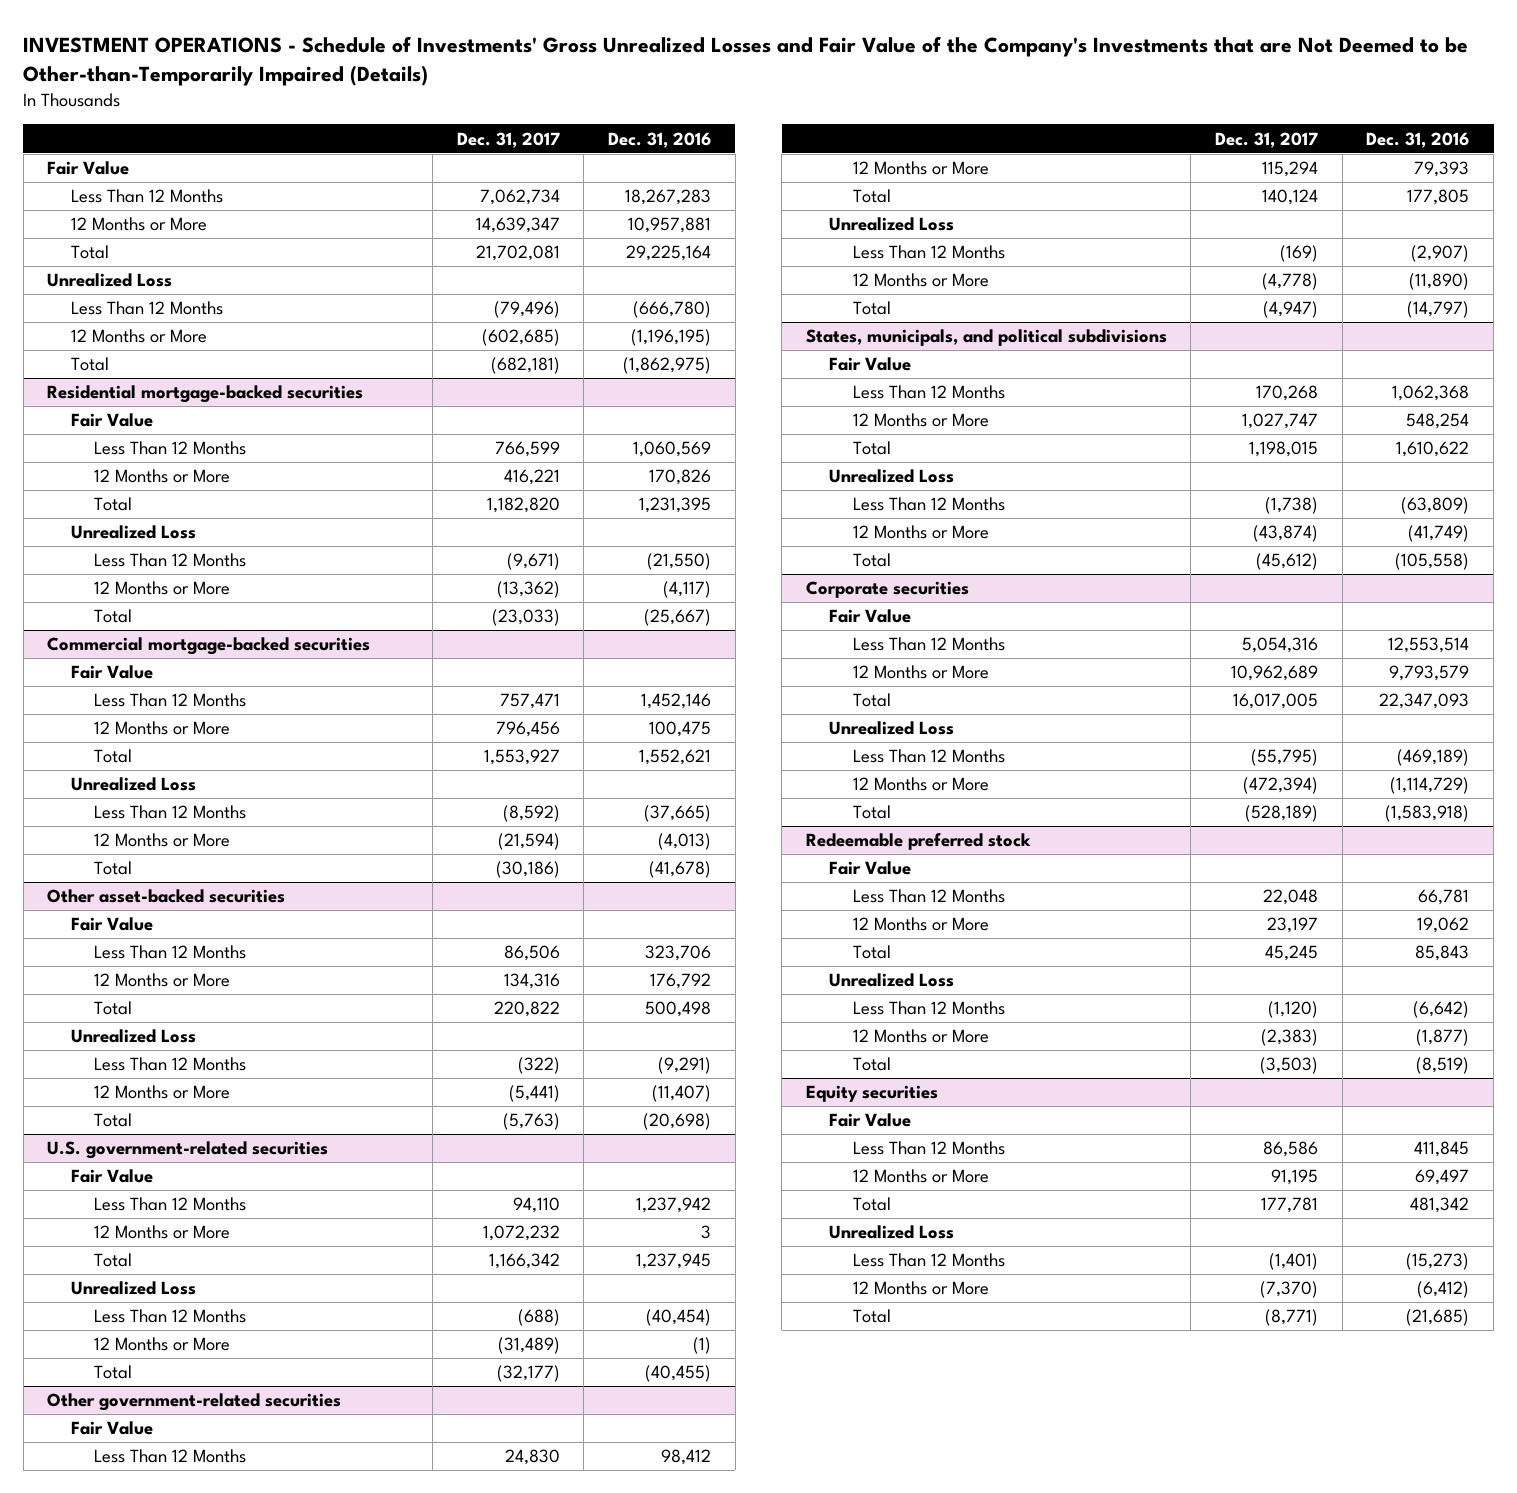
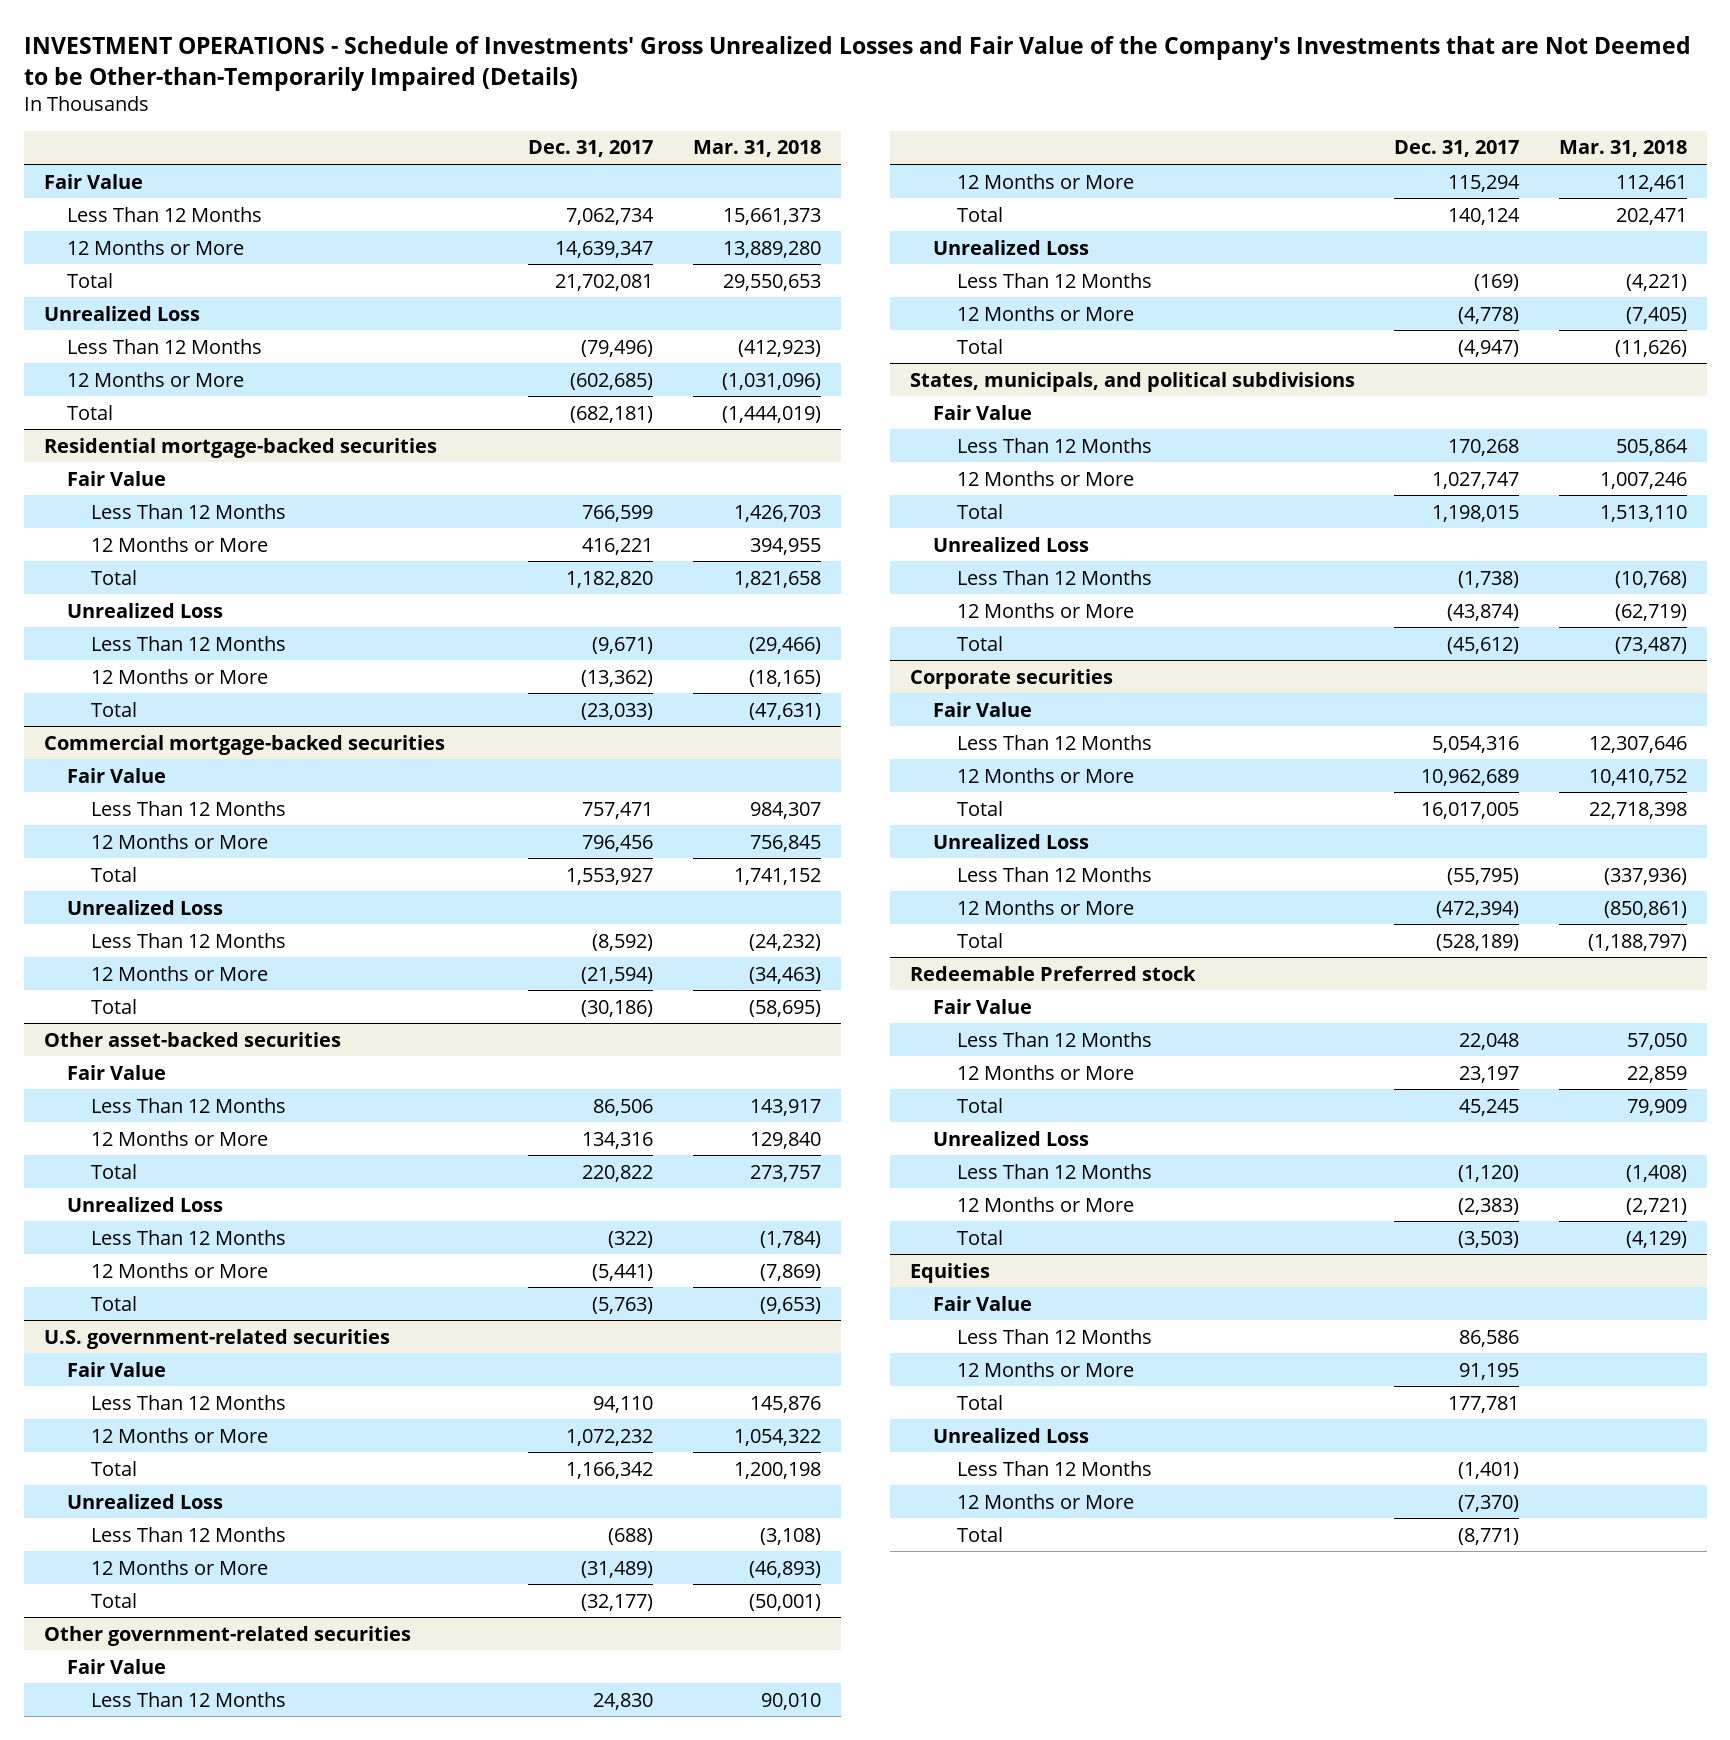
- | Dec. 31, 2017 | Dec. 31, 2016
+ | Dec. 31, 2017 | Mar. 31, 2018
- Redeemable preferred stock
+ Redeemable Preferred stock
- Equity securities
+ Equities

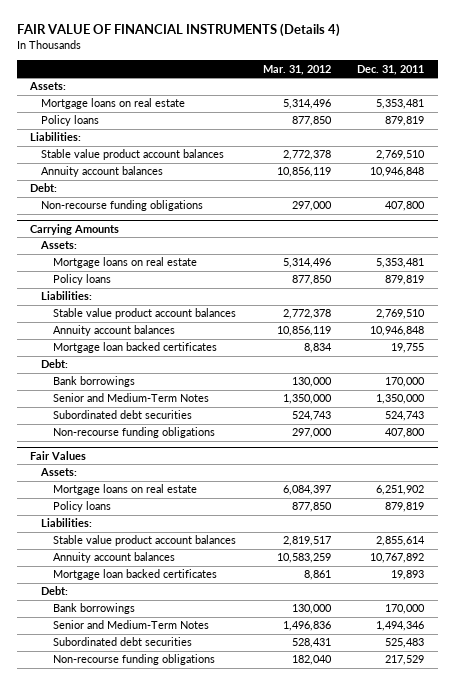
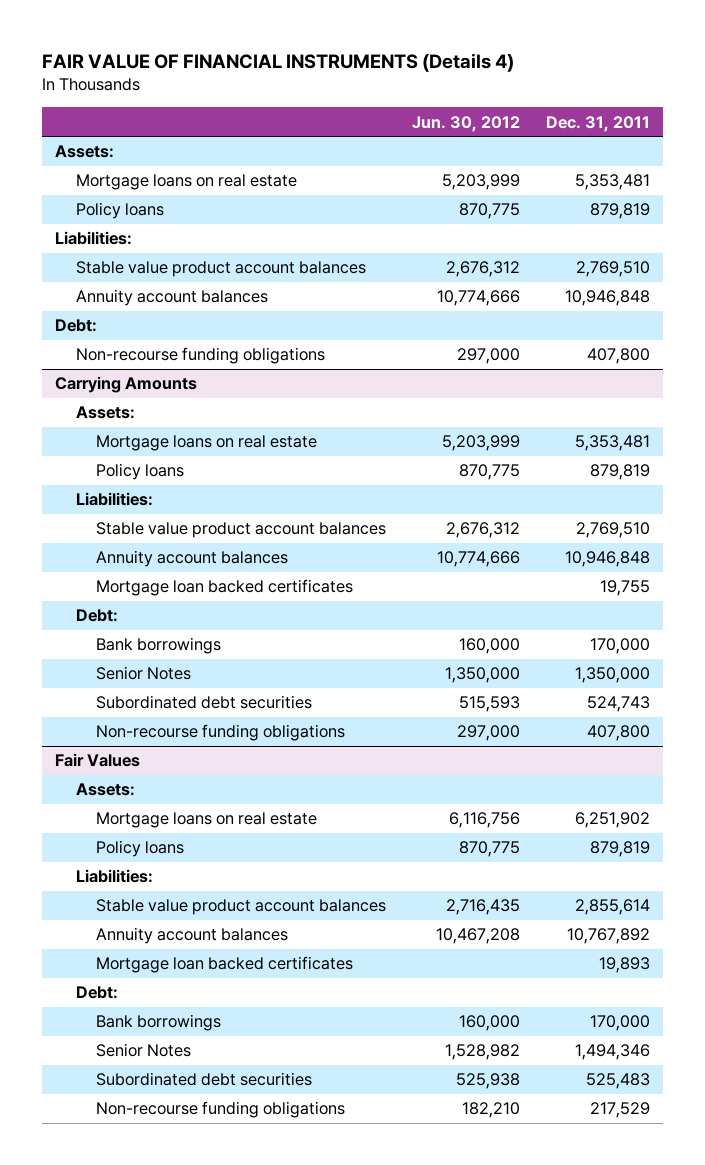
- | Mar. 31, 2012 | Dec. 31, 2011
+ | Jun. 30, 2012 | Dec. 31, 2011
@ Carrying Amounts
- Senior and Medium-Term Notes | 1,350,000 | 1,350,000
+ Senior Notes | 1,350,000 | 1,350,000
@ Fair Values
- Senior and Medium-Term Notes | 1,496,836 | 1,494,346
+ Senior Notes | 1,528,982 | 1,494,346

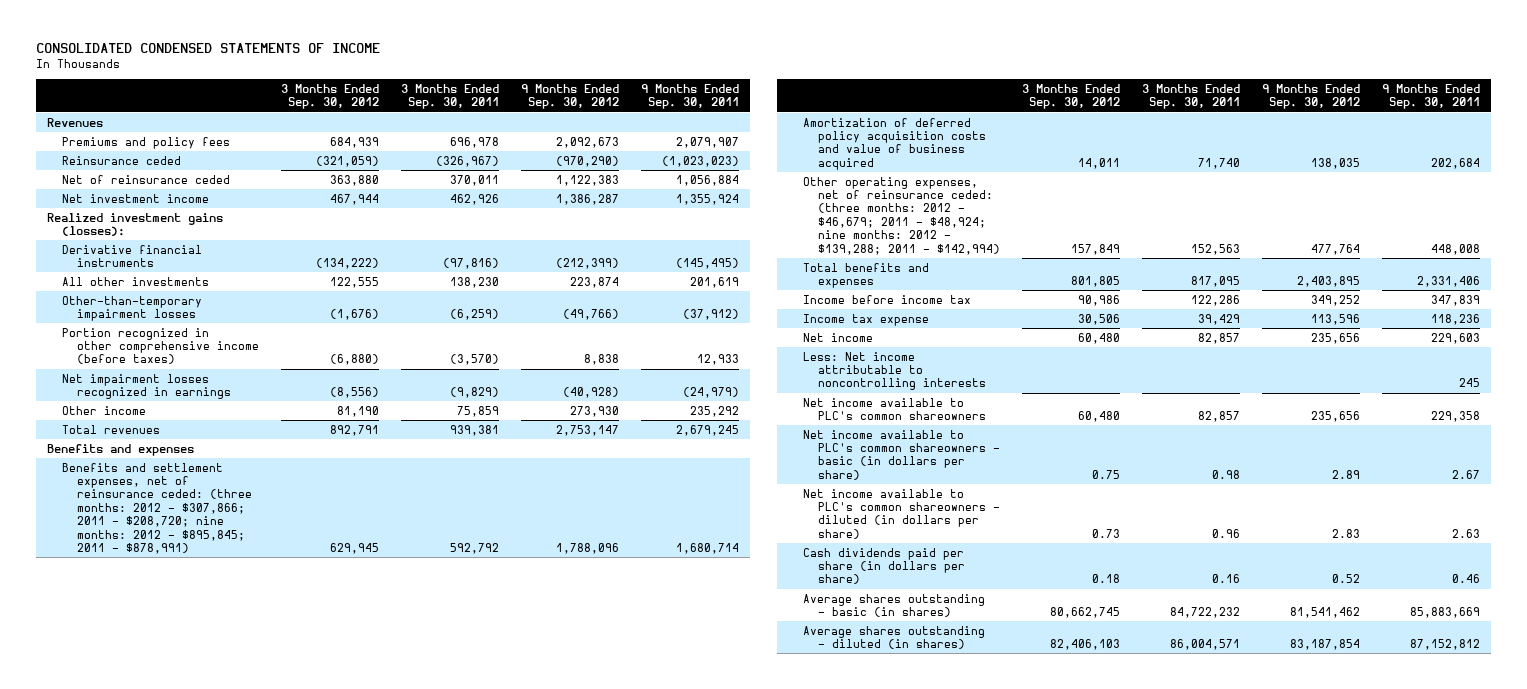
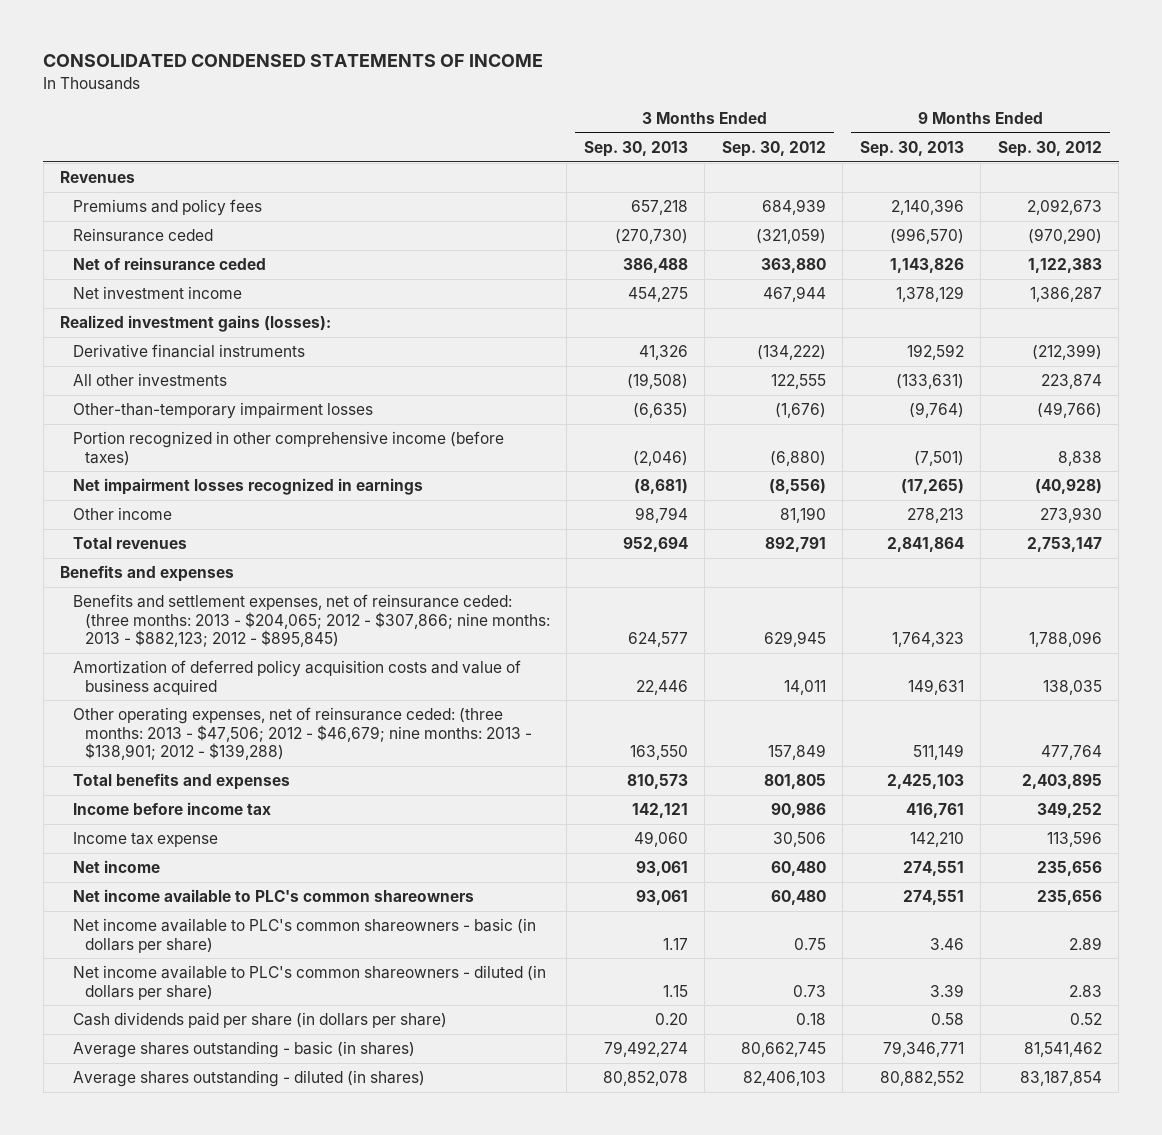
- | 3 Months Ended Sep. 30, 2012 | 3 Months Ended Sep. 30, 2011 | 9 Months Ended Sep. 30, 2012 | 9 Months Ended Sep. 30, 2011
+ | 3 Months Ended Sep. 30, 2013 | 3 Months Ended Sep. 30, 2012 | 9 Months Ended Sep. 30, 2013 | 9 Months Ended Sep. 30, 2012
- Benefits and settlement expenses, net of reinsurance ceded: (three months: 2012 - $307,866; 2011 - $208,720; nine months: 2012 - $895,845; 2011 - $878,991) | 629,945 | 592,792 | 1,788,096 | 1,680,714
+ Benefits and settlement expenses, net of reinsurance ceded: (three months: 2013 - $204,065; 2012 - $307,866; nine months: 2013 - $882,123; 2012 - $895,845) | 624,577 | 629,945 | 1,764,323 | 1,788,096
- Other operating expenses, net of reinsurance ceded: (three months: 2012 - $46,679; 2011 - $48,924; nine months: 2012 - $139,288; 2011 - $142,994) | 157,849 | 152,563 | 477,764 | 448,008
+ Other operating expenses, net of reinsurance ceded: (three months: 2013 - $47,506; 2012 - $46,679; nine months: 2013 - $138,901; 2012 - $139,288) | 163,550 | 157,849 | 511,149 | 477,764
- Less: Net income attributable to noncontrolling interests | | | | 245

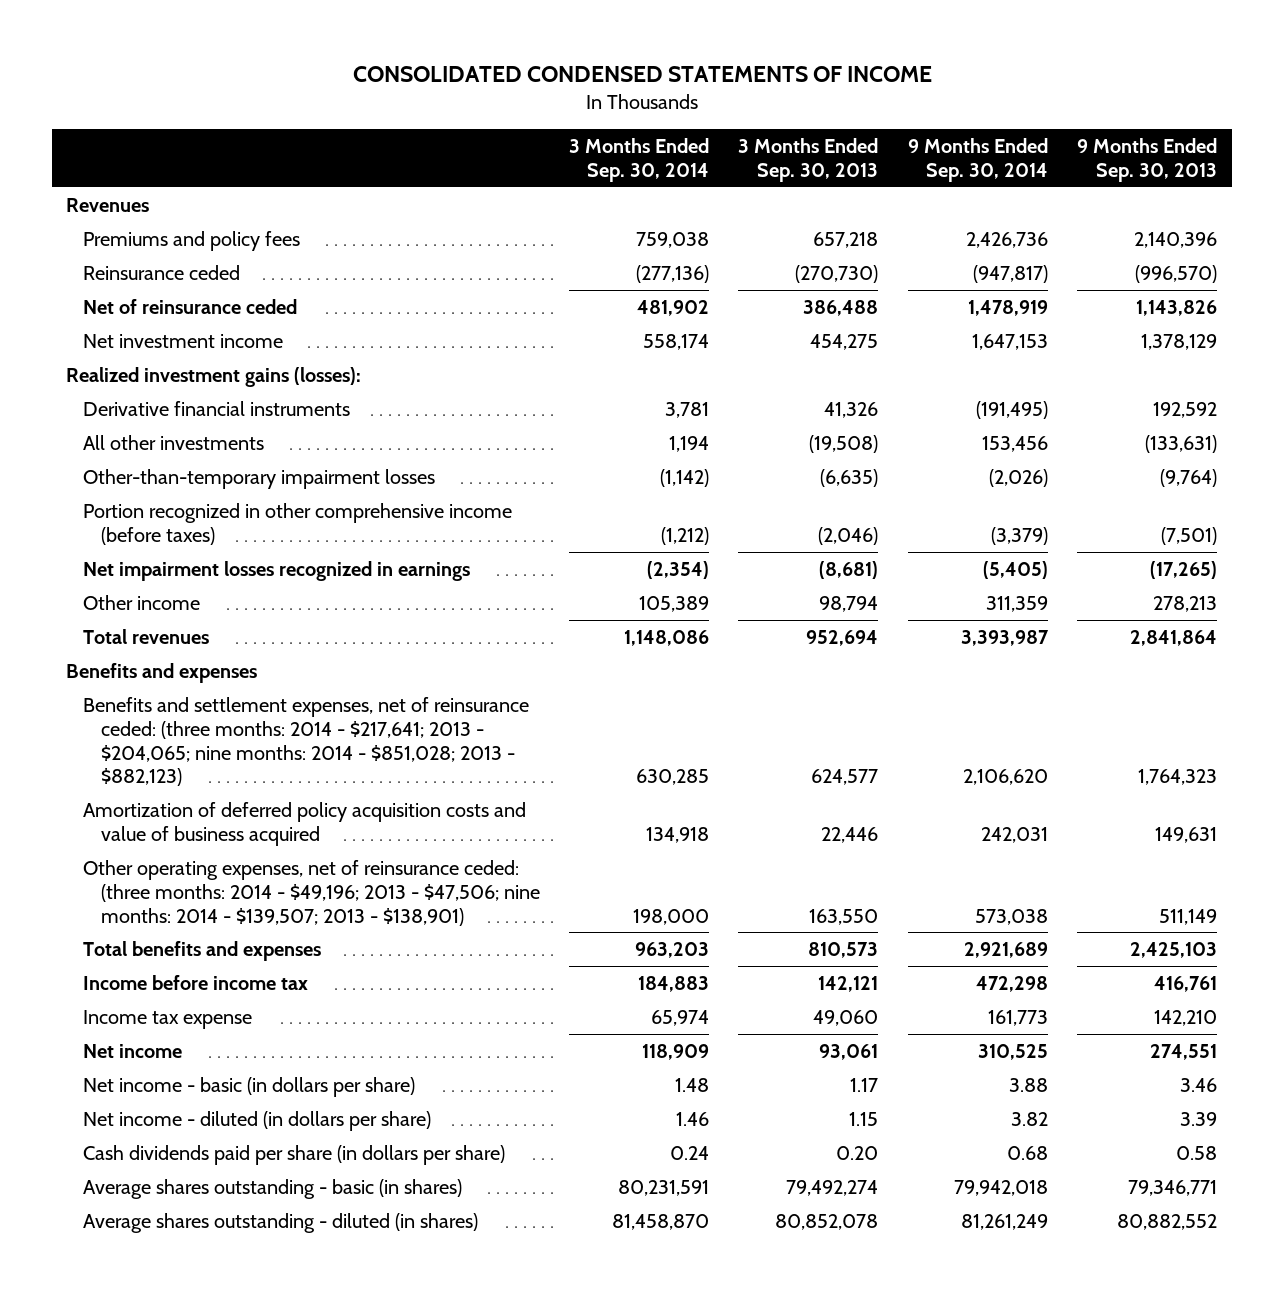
- | 3 Months Ended Sep. 30, 2013 | 3 Months Ended Sep. 30, 2012 | 9 Months Ended Sep. 30, 2013 | 9 Months Ended Sep. 30, 2012
+ | 3 Months Ended Sep. 30, 2014 | 3 Months Ended Sep. 30, 2013 | 9 Months Ended Sep. 30, 2014 | 9 Months Ended Sep. 30, 2013
- Benefits and settlement expenses, net of reinsurance ceded: (three months: 2013 - $204,065; 2012 - $307,866; nine months: 2013 - $882,123; 2012 - $895,845) | 624,577 | 629,945 | 1,764,323 | 1,788,096
+ Benefits and settlement expenses, net of reinsurance ceded: (three months: 2014 - $217,641; 2013 - $204,065; nine months: 2014 - $851,028; 2013 - $882,123) | 630,285 | 624,577 | 2,106,620 | 1,764,323
- Other operating expenses, net of reinsurance ceded: (three months: 2013 - $47,506; 2012 - $46,679; nine months: 2013 - $138,901; 2012 - $139,288) | 163,550 | 157,849 | 511,149 | 477,764
+ Other operating expenses, net of reinsurance ceded: (three months: 2014 - $49,196; 2013 - $47,506; nine months: 2014 - $139,507; 2013 - $138,901) | 198,000 | 163,550 | 573,038 | 511,149
- Net income available to PLC's common shareowners | 93,061 | 60,480 | 274,551 | 235,656
- Net income available to PLC's common shareowners - basic (in dollars per share) | 1.17 | 0.75 | 3.46 | 2.89
- Net income available to PLC's common shareowners - diluted (in dollars per share) | 1.15 | 0.73 | 3.39 | 2.83
+ Net income - basic (in dollars per share) | 1.48 | 1.17 | 3.88 | 3.46
+ Net income - diluted (in dollars per share) | 1.46 | 1.15 | 3.82 | 3.39

